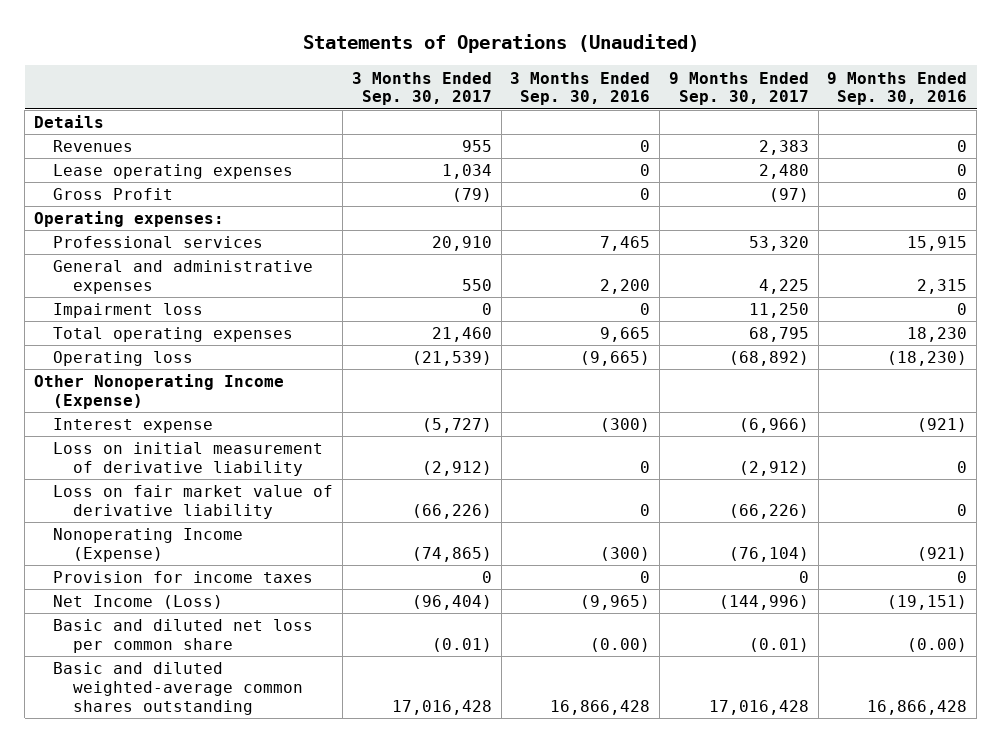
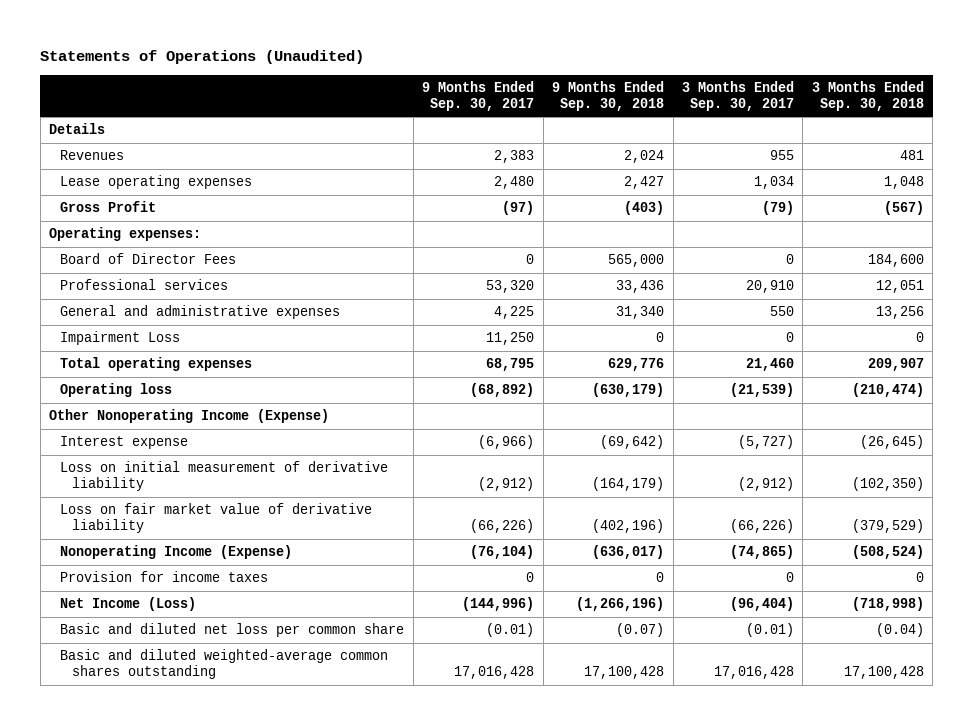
- | 3 Months Ended Sep. 30, 2017 | 3 Months Ended Sep. 30, 2016 | 9 Months Ended Sep. 30, 2017 | 9 Months Ended Sep. 30, 2016
+ | 9 Months Ended Sep. 30, 2017 | 9 Months Ended Sep. 30, 2018 | 3 Months Ended Sep. 30, 2017 | 3 Months Ended Sep. 30, 2018
+ Board of Director Fees | 0 | 565,000 | 0 | 184,600
- Impairment loss | 0 | 0 | 11,250 | 0
+ Impairment Loss | 11,250 | 0 | 0 | 0

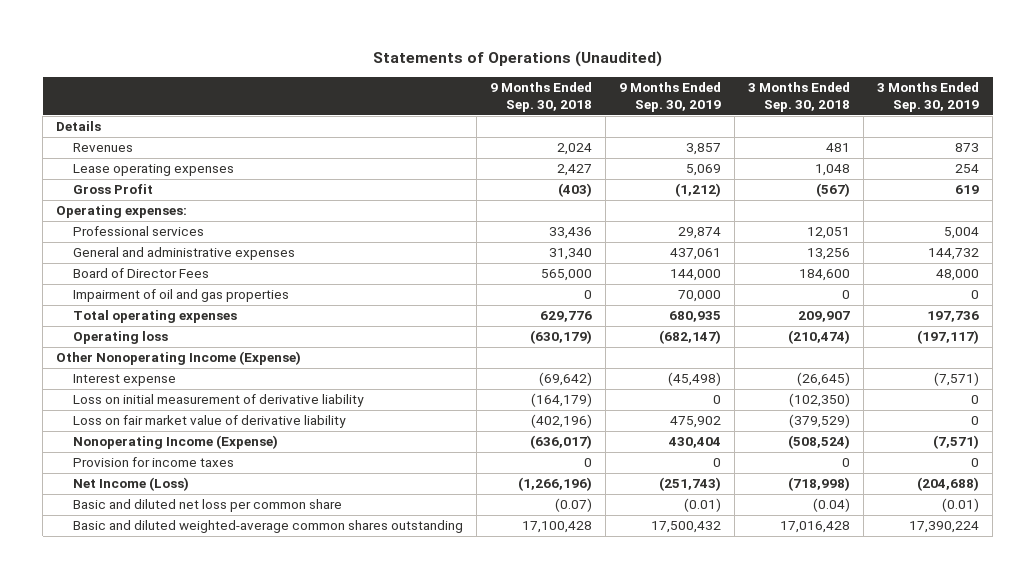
- | 9 Months Ended Sep. 30, 2017 | 9 Months Ended Sep. 30, 2018 | 3 Months Ended Sep. 30, 2017 | 3 Months Ended Sep. 30, 2018
+ | 9 Months Ended Sep. 30, 2018 | 9 Months Ended Sep. 30, 2019 | 3 Months Ended Sep. 30, 2018 | 3 Months Ended Sep. 30, 2019
- Impairment Loss | 11,250 | 0 | 0 | 0
moved down: Board of Director Fees | 565,000 | 144,000 | 184,600 | 48,000
+ Impairment of oil and gas properties | 0 | 70,000 | 0 | 0
- Basic and diluted weighted-average common shares outstanding | 17,016,428 | 17,100,428 | 17,016,428 | 17,100,428
+ Basic and diluted weighted-average common shares outstanding | 17,100,428 | 17,500,432 | 17,016,428 | 17,390,224

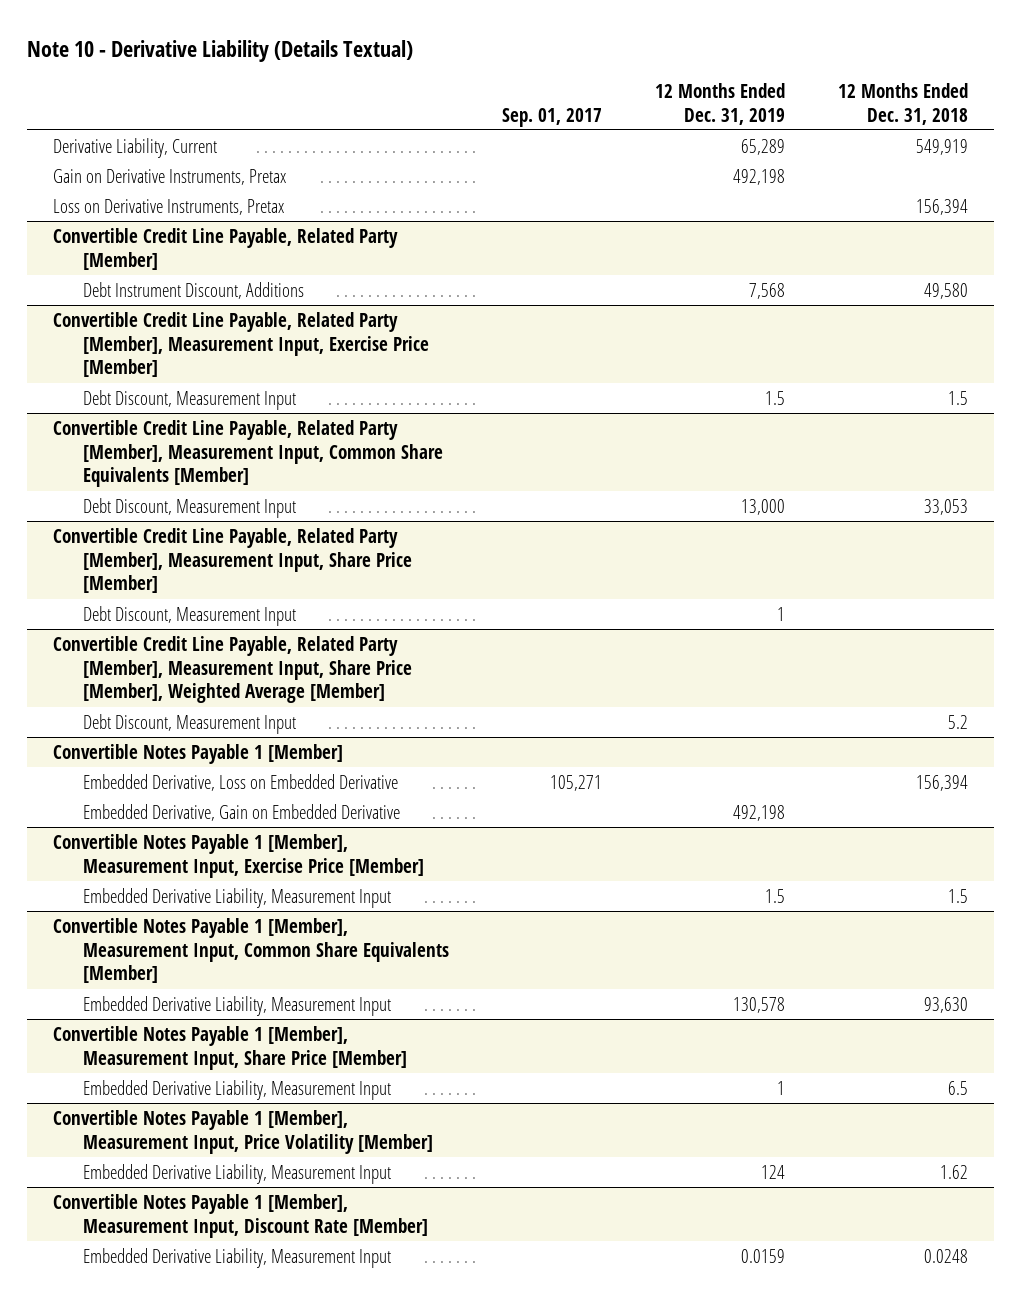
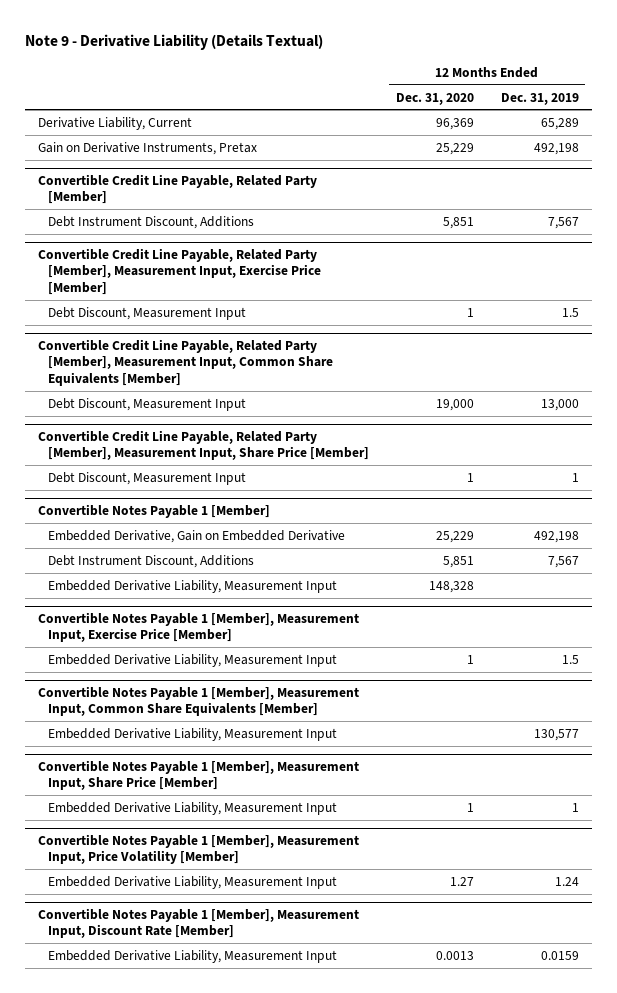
- Note 10 - Derivative Liability (Details Textual)
+ Note 9 - Derivative Liability (Details Textual)
- | Sep. 01, 2017 | 12 Months Ended Dec. 31, 2019 | 12 Months Ended Dec. 31, 2018
+ | 12 Months Ended Dec. 31, 2020 | 12 Months Ended Dec. 31, 2019
- Loss on Derivative Instruments, Pretax | | | 156,394
@ Convertible Credit Line Payable, Related Party [Member]
- Debt Instrument Discount, Additions | | 7,568 | 49,580
+ Debt Instrument Discount, Additions | 5,851 | 7,567
- Convertible Credit Line Payable, Related Party [Member], Measurement Input, Share Price [Member], Weighted Average [Member]
- Debt Discount, Measurement Input | | | 5.2
@ Convertible Notes Payable 1 [Member]
- Embedded Derivative, Loss on Embedded Derivative | 105,271 | | 156,394
+ Debt Instrument Discount, Additions | 5,851 | 7,567
+ Embedded Derivative Liability, Measurement Input | 148,328 |
@ Convertible Notes Payable 1 [Member], Measurement Input, Common Share Equivalents [Member]
- Embedded Derivative Liability, Measurement Input | | 130,578 | 93,630
+ Embedded Derivative Liability, Measurement Input | | 130,577
@ Convertible Notes Payable 1 [Member], Measurement Input, Price Volatility [Member]
- Embedded Derivative Liability, Measurement Input | | 124 | 1.62
+ Embedded Derivative Liability, Measurement Input | 1.27 | 1.24

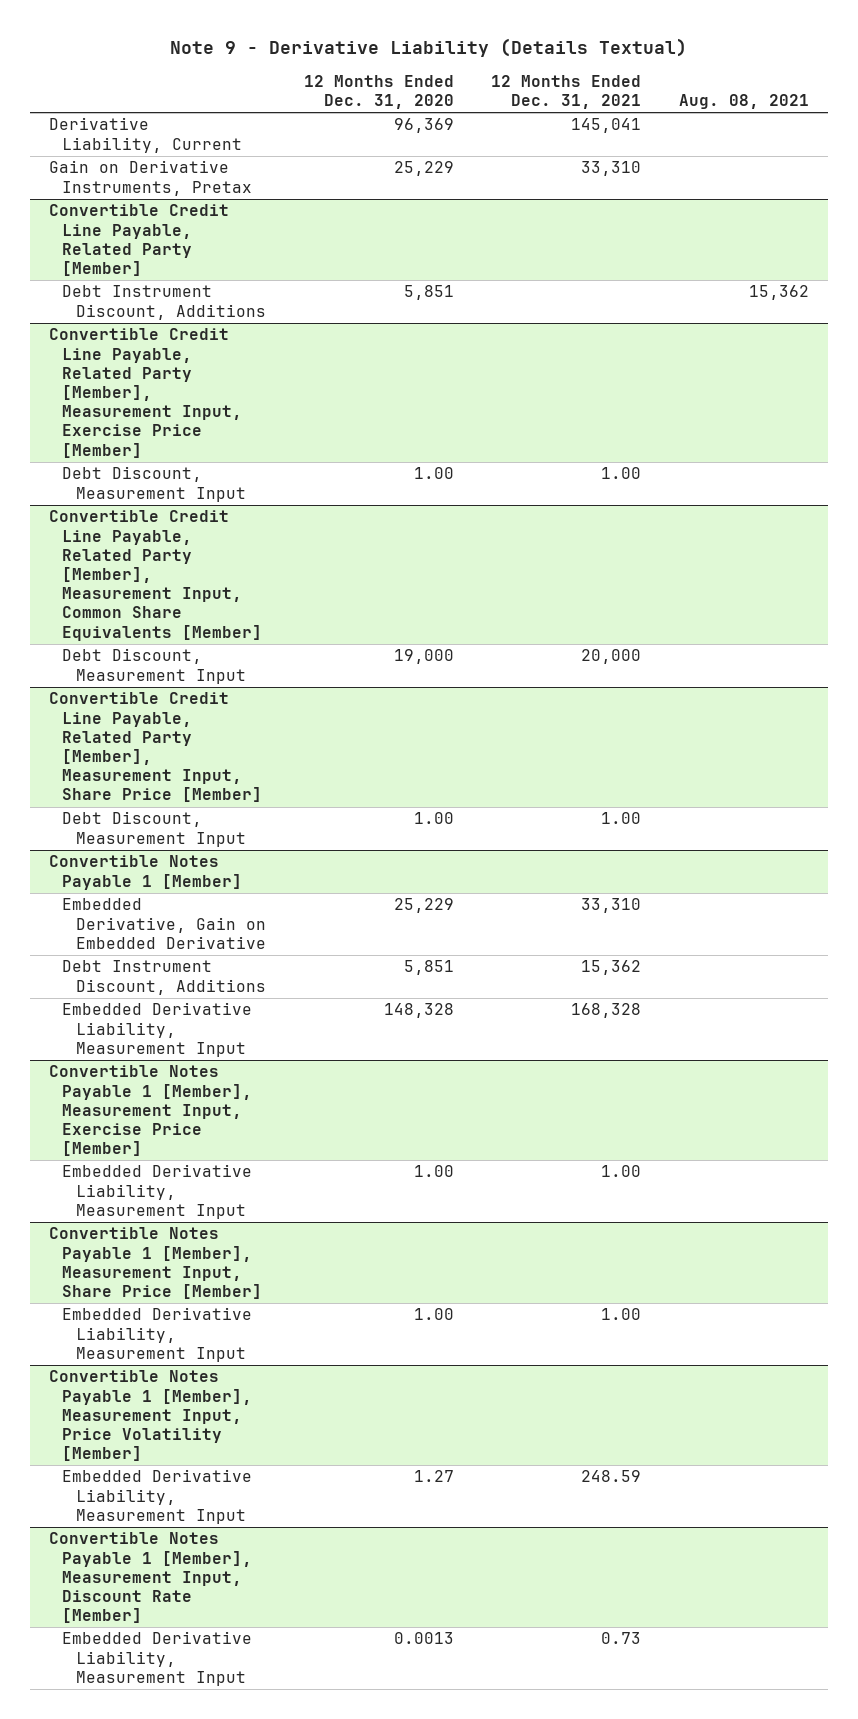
- | 12 Months Ended Dec. 31, 2020 | 12 Months Ended Dec. 31, 2019
+ | 12 Months Ended Dec. 31, 2020 | 12 Months Ended Dec. 31, 2021 | Aug. 08, 2021
@ Convertible Credit Line Payable, Related Party [Member], Measurement Input, Exercise Price [Member]
- Debt Discount, Measurement Input | 1 | 1.5
+ Debt Discount, Measurement Input | 1.00 | 1.00 |
@ Convertible Credit Line Payable, Related Party [Member], Measurement Input, Share Price [Member]
- Debt Discount, Measurement Input | 1 | 1
+ Debt Discount, Measurement Input | 1.00 | 1.00 |
@ Convertible Notes Payable 1 [Member], Measurement Input, Exercise Price [Member]
- Embedded Derivative Liability, Measurement Input | 1 | 1.5
- Convertible Notes Payable 1 [Member], Measurement Input, Common Share Equivalents [Member]
- Embedded Derivative Liability, Measurement Input | | 130,577
@ Convertible Notes Payable 1 [Member], Measurement Input, Exercise Price [Member]
+ Embedded Derivative Liability, Measurement Input | 1.00 | 1.00 |
@ Convertible Notes Payable 1 [Member], Measurement Input, Share Price [Member]
- Embedded Derivative Liability, Measurement Input | 1 | 1
+ Embedded Derivative Liability, Measurement Input | 1.00 | 1.00 |

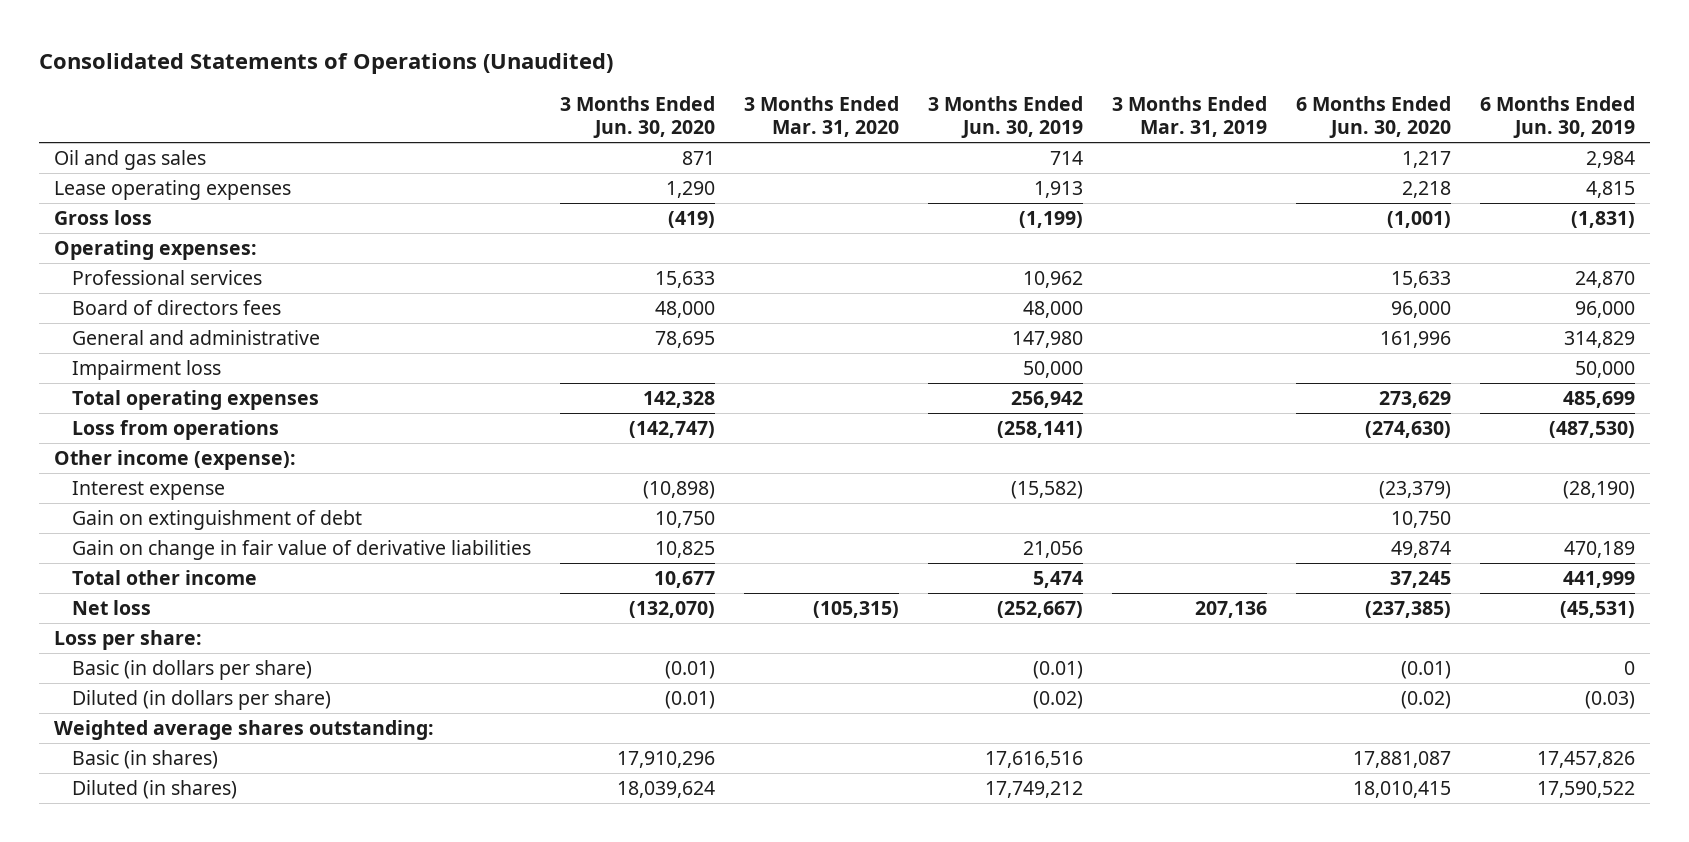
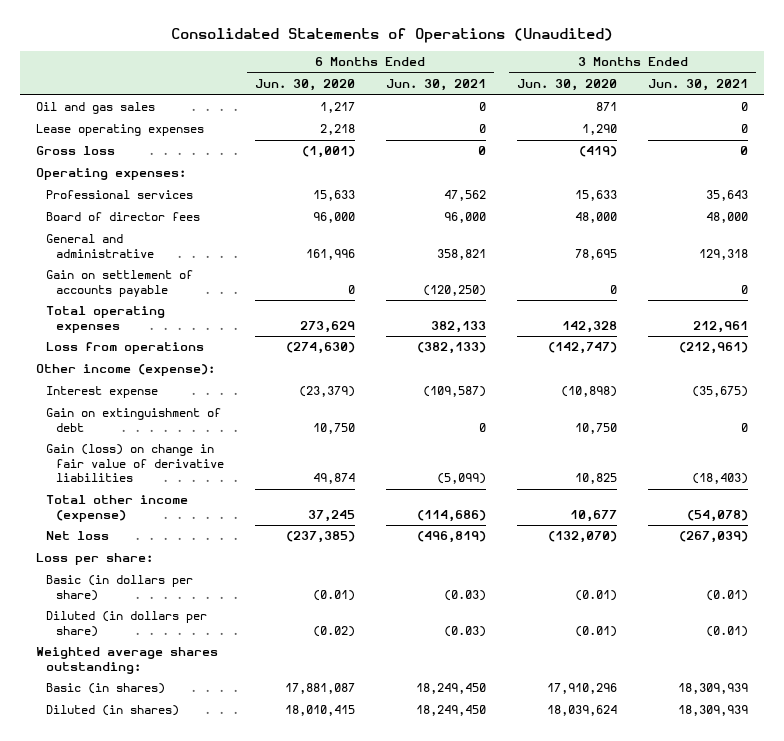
- | 3 Months Ended Jun. 30, 2020 | 3 Months Ended Mar. 31, 2020 | 3 Months Ended Jun. 30, 2019 | 3 Months Ended Mar. 31, 2019 | 6 Months Ended Jun. 30, 2020 | 6 Months Ended Jun. 30, 2019
+ | 6 Months Ended Jun. 30, 2020 | 6 Months Ended Jun. 30, 2021 | 3 Months Ended Jun. 30, 2020 | 3 Months Ended Jun. 30, 2021
- Board of directors fees | 48,000 | | 48,000 | | 96,000 | 96,000
+ Board of director fees | 96,000 | 96,000 | 48,000 | 48,000
- Impairment loss | | | 50,000 | | | 50,000
+ Gain on settlement of accounts payable | 0 | (120,250) | 0 | 0
- Gain on change in fair value of derivative liabilities | 10,825 | | 21,056 | | 49,874 | 470,189
- Total other income | 10,677 | | 5,474 | | 37,245 | 441,999
+ Gain (loss) on change in fair value of derivative liabilities | 49,874 | (5,099) | 10,825 | (18,403)
+ Total other income (expense) | 37,245 | (114,686) | 10,677 | (54,078)

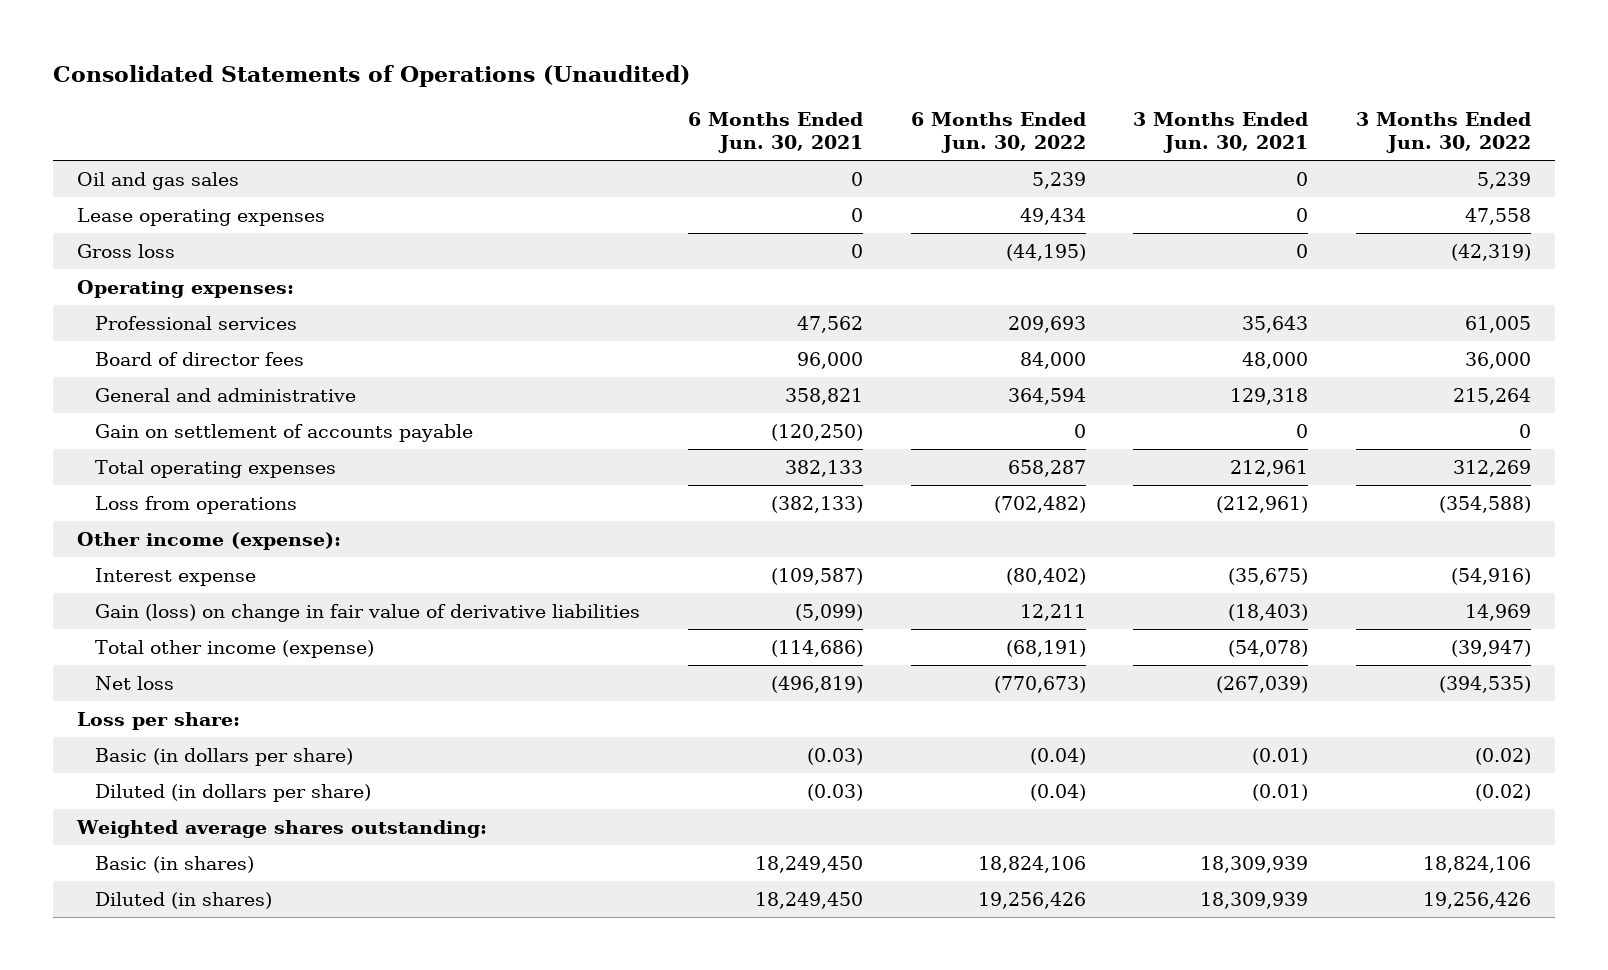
- | 6 Months Ended Jun. 30, 2020 | 6 Months Ended Jun. 30, 2021 | 3 Months Ended Jun. 30, 2020 | 3 Months Ended Jun. 30, 2021
+ | 6 Months Ended Jun. 30, 2021 | 6 Months Ended Jun. 30, 2022 | 3 Months Ended Jun. 30, 2021 | 3 Months Ended Jun. 30, 2022
- Gain on extinguishment of debt | 10,750 | 0 | 10,750 | 0

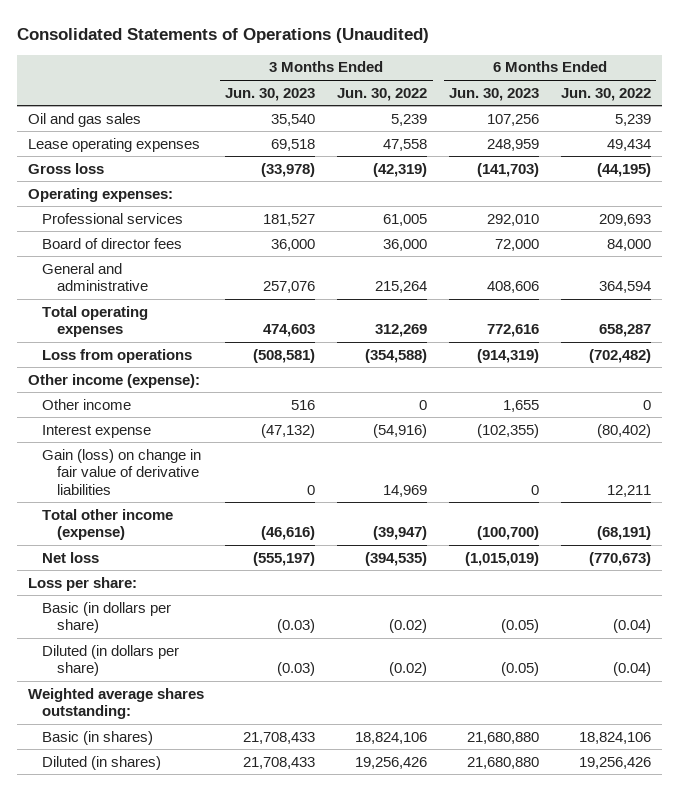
- | 6 Months Ended Jun. 30, 2021 | 6 Months Ended Jun. 30, 2022 | 3 Months Ended Jun. 30, 2021 | 3 Months Ended Jun. 30, 2022
+ | 3 Months Ended Jun. 30, 2023 | 3 Months Ended Jun. 30, 2022 | 6 Months Ended Jun. 30, 2023 | 6 Months Ended Jun. 30, 2022
- Gain on settlement of accounts payable | (120,250) | 0 | 0 | 0
+ Other income | 516 | 0 | 1,655 | 0

